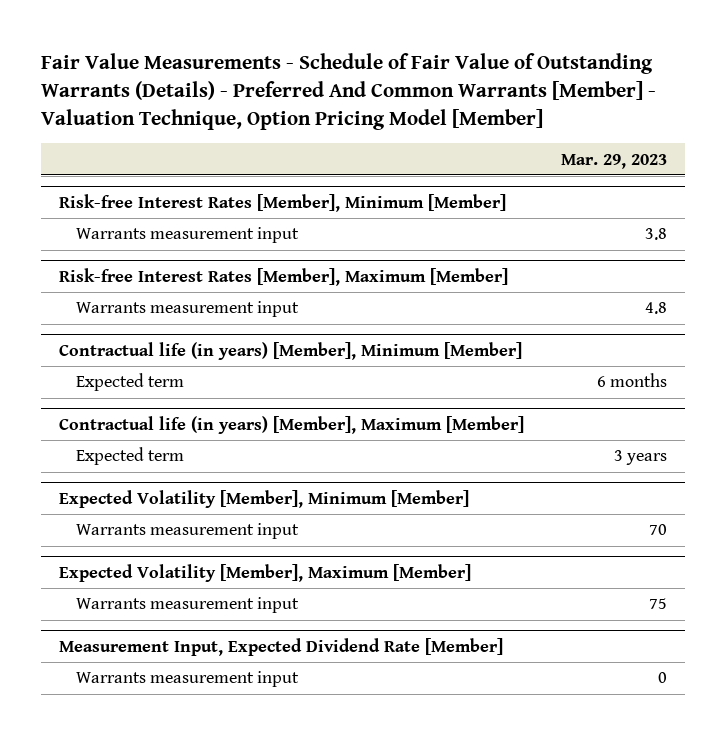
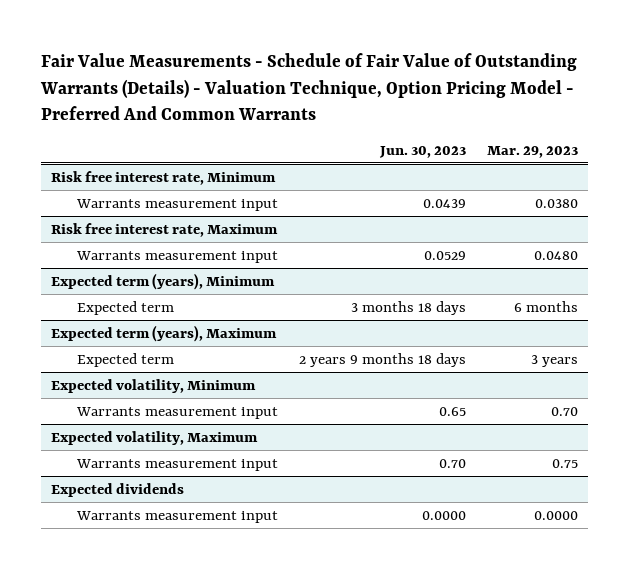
- Fair Value Measurements - Schedule of Fair Value of Outstanding Warrants (Details) - Preferred And Common Warrants [Member] - Valuation Technique, Option Pricing Model [Member]
+ Fair Value Measurements - Schedule of Fair Value of Outstanding Warrants (Details) - Valuation Technique, Option Pricing Model - Preferred And Common Warrants
- | Mar. 29, 2023
+ | Jun. 30, 2023 | Mar. 29, 2023
- Risk-free Interest Rates [Member], Minimum [Member]
- Warrants measurement input | 3.8
- Risk-free Interest Rates [Member], Maximum [Member]
- Warrants measurement input | 4.8
- Contractual life (in years) [Member], Minimum [Member]
+ Risk free interest rate, Minimum
+ Warrants measurement input | 0.0439 | 0.0380
+ Risk free interest rate, Maximum
+ Warrants measurement input | 0.0529 | 0.0480
+ Expected term (years), Minimum
- Contractual life (in years) [Member], Maximum [Member]
+ Expected term (years), Maximum
- Expected Volatility [Member], Minimum [Member]
- Warrants measurement input | 70
- Expected Volatility [Member], Maximum [Member]
- Warrants measurement input | 75
- Measurement Input, Expected Dividend Rate [Member]
- Warrants measurement input | 0
+ Expected volatility, Minimum
+ Warrants measurement input | 0.65 | 0.70
+ Expected volatility, Maximum
+ Warrants measurement input | 0.70 | 0.75
+ Expected dividends
+ Warrants measurement input | 0.0000 | 0.0000

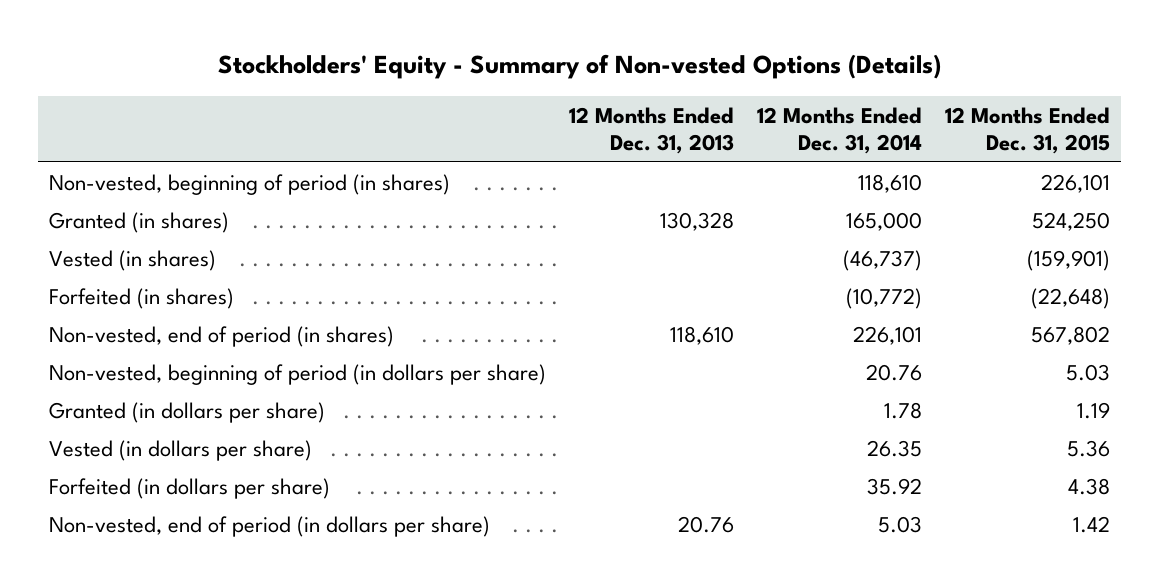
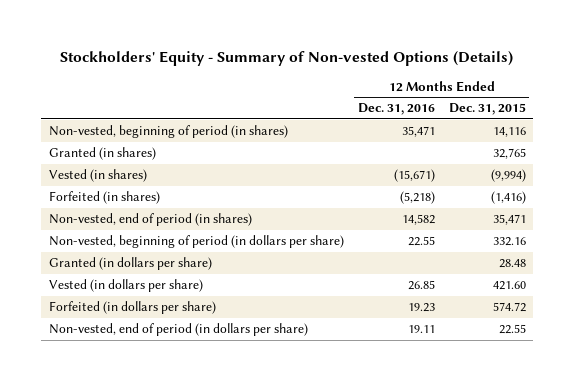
- | 12 Months Ended Dec. 31, 2013 | 12 Months Ended Dec. 31, 2014 | 12 Months Ended Dec. 31, 2015
+ | 12 Months Ended Dec. 31, 2016 | 12 Months Ended Dec. 31, 2015
- Non-vested, beginning of period (in shares) | | 118,610 | 226,101
- Granted (in shares) | 130,328 | 165,000 | 524,250
- Vested (in shares) | | (46,737) | (159,901)
- Forfeited (in shares) | | (10,772) | (22,648)
- Non-vested, end of period (in shares) | 118,610 | 226,101 | 567,802
- Non-vested, beginning of period (in dollars per share) | | 20.76 | 5.03
- Granted (in dollars per share) | | 1.78 | 1.19
- Vested (in dollars per share) | | 26.35 | 5.36
- Forfeited (in dollars per share) | | 35.92 | 4.38
- Non-vested, end of period (in dollars per share) | 20.76 | 5.03 | 1.42
+ Non-vested, beginning of period (in shares) | 35,471 | 14,116
+ Granted (in shares) | | 32,765
+ Vested (in shares) | (15,671) | (9,994)
+ Forfeited (in shares) | (5,218) | (1,416)
+ Non-vested, end of period (in shares) | 14,582 | 35,471
+ Non-vested, beginning of period (in dollars per share) | 22.55 | 332.16
+ Granted (in dollars per share) | | 28.48
+ Vested (in dollars per share) | 26.85 | 421.60
+ Forfeited (in dollars per share) | 19.23 | 574.72
+ Non-vested, end of period (in dollars per share) | 19.11 | 22.55

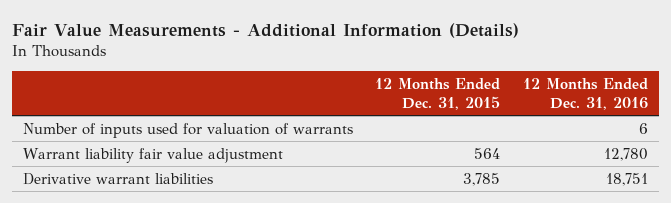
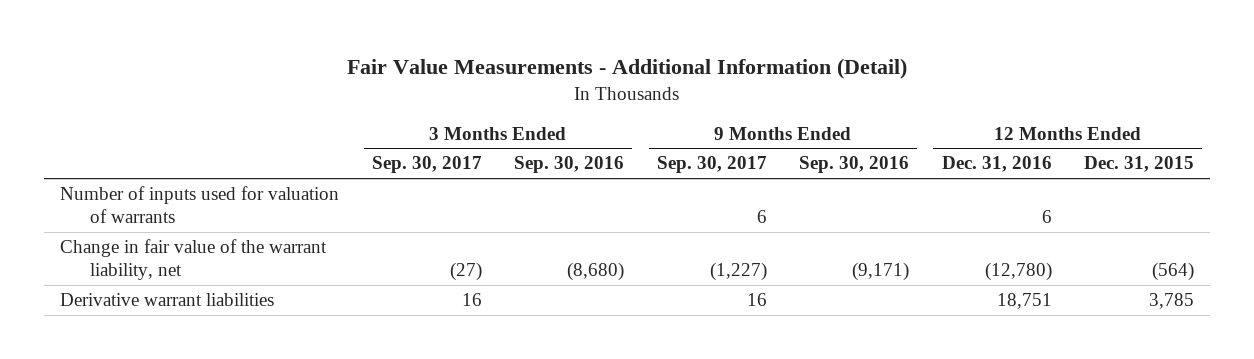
- Fair Value Measurements - Additional Information (Details)
+ Fair Value Measurements - Additional Information (Detail)
- | 12 Months Ended Dec. 31, 2015 | 12 Months Ended Dec. 31, 2016
+ | 3 Months Ended Sep. 30, 2017 | 3 Months Ended Sep. 30, 2016 | 9 Months Ended Sep. 30, 2017 | 9 Months Ended Sep. 30, 2016 | 12 Months Ended Dec. 31, 2016 | 12 Months Ended Dec. 31, 2015
- Warrant liability fair value adjustment | 564 | 12,780
+ Change in fair value of the warrant liability, net | (27) | (8,680) | (1,227) | (9,171) | (12,780) | (564)

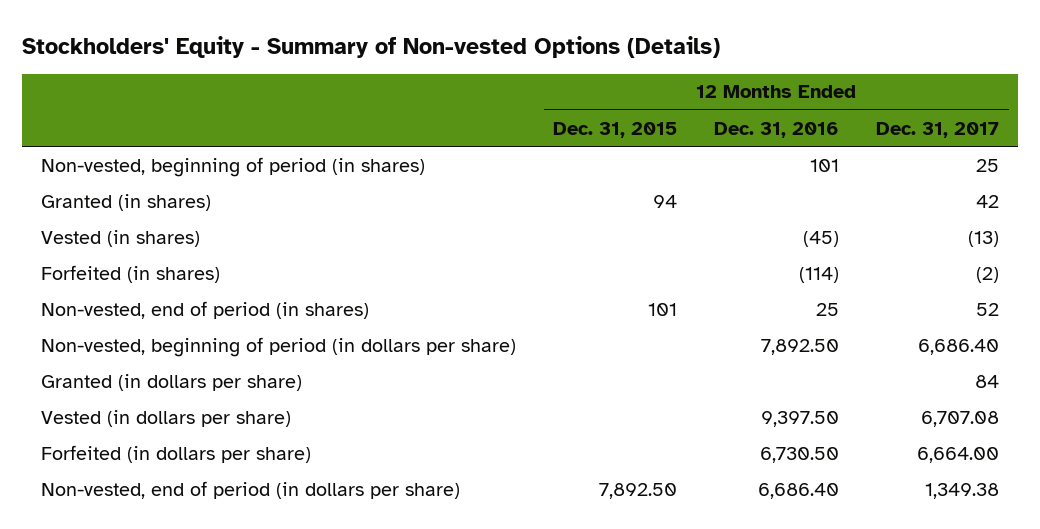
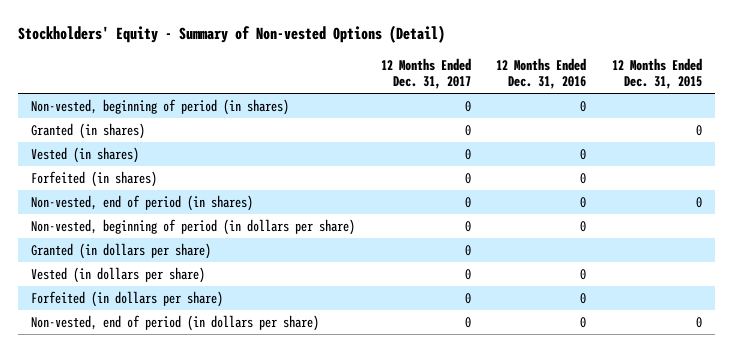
- Stockholders' Equity - Summary of Non-vested Options (Details)
+ Stockholders' Equity - Summary of Non-vested Options (Detail)
- | 12 Months Ended Dec. 31, 2015 | 12 Months Ended Dec. 31, 2016 | 12 Months Ended Dec. 31, 2017
+ | 12 Months Ended Dec. 31, 2017 | 12 Months Ended Dec. 31, 2016 | 12 Months Ended Dec. 31, 2015
- Non-vested, beginning of period (in shares) | | 101 | 25
- Granted (in shares) | 94 | | 42
- Vested (in shares) | | (45) | (13)
- Forfeited (in shares) | | (114) | (2)
- Non-vested, end of period (in shares) | 101 | 25 | 52
- Non-vested, beginning of period (in dollars per share) | | 7,892.50 | 6,686.40
- Granted (in dollars per share) | | | 84
- Vested (in dollars per share) | | 9,397.50 | 6,707.08
- Forfeited (in dollars per share) | | 6,730.50 | 6,664.00
- Non-vested, end of period (in dollars per share) | 7,892.50 | 6,686.40 | 1,349.38
+ Non-vested, beginning of period (in shares) | 0 | 0 |
+ Granted (in shares) | 0 | | 0
+ Vested (in shares) | 0 | 0 |
+ Forfeited (in shares) | 0 | 0 |
+ Non-vested, end of period (in shares) | 0 | 0 | 0
+ Non-vested, beginning of period (in dollars per share) | 0 | 0 |
+ Granted (in dollars per share) | 0 | |
+ Vested (in dollars per share) | 0 | 0 |
+ Forfeited (in dollars per share) | 0 | 0 |
+ Non-vested, end of period (in dollars per share) | 0 | 0 | 0

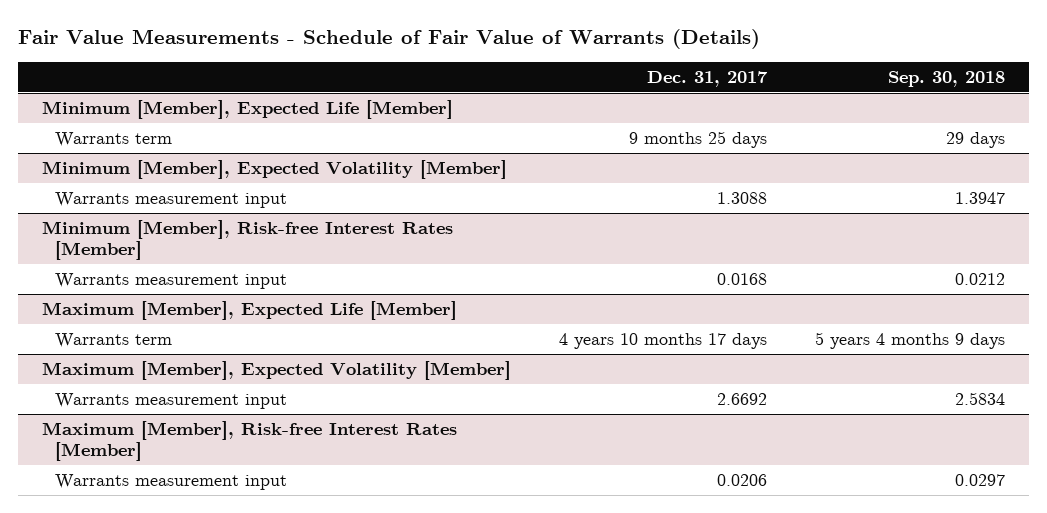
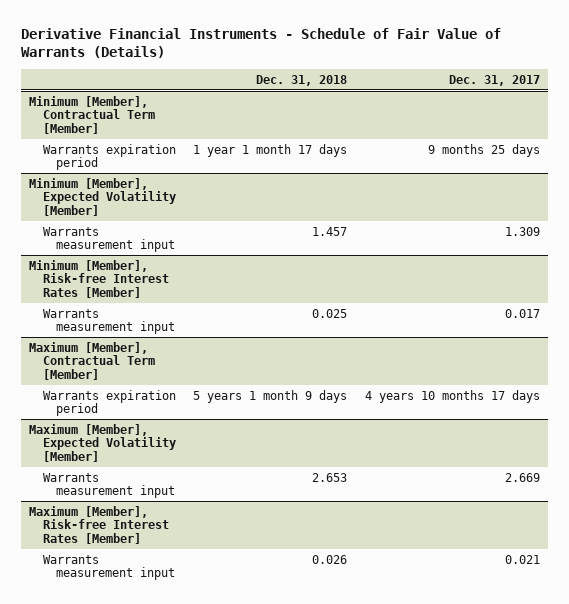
- Fair Value Measurements - Schedule of Fair Value of Warrants (Details)
+ Derivative Financial Instruments - Schedule of Fair Value of Warrants (Details)
- | Dec. 31, 2017 | Sep. 30, 2018
+ | Dec. 31, 2018 | Dec. 31, 2017
- Minimum [Member], Expected Life [Member]
- Warrants term | 9 months 25 days | 29 days
+ Minimum [Member], Contractual Term [Member]
+ Warrants expiration period | 1 year 1 month 17 days | 9 months 25 days
@ Minimum [Member], Expected Volatility [Member]
- Warrants measurement input | 1.3088 | 1.3947
+ Warrants measurement input | 1.457 | 1.309
@ Minimum [Member], Risk-free Interest Rates [Member]
- Warrants measurement input | 0.0168 | 0.0212
- Maximum [Member], Expected Life [Member]
- Warrants term | 4 years 10 months 17 days | 5 years 4 months 9 days
@ Minimum [Member], Risk-free Interest Rates [Member]
+ Warrants measurement input | 0.025 | 0.017
+ Maximum [Member], Contractual Term [Member]
+ Warrants expiration period | 5 years 1 month 9 days | 4 years 10 months 17 days
@ Maximum [Member], Expected Volatility [Member]
- Warrants measurement input | 2.6692 | 2.5834
+ Warrants measurement input | 2.653 | 2.669
@ Maximum [Member], Risk-free Interest Rates [Member]
- Warrants measurement input | 0.0206 | 0.0297
+ Warrants measurement input | 0.026 | 0.021

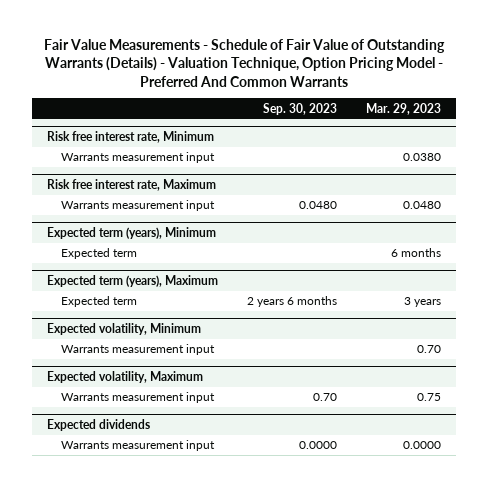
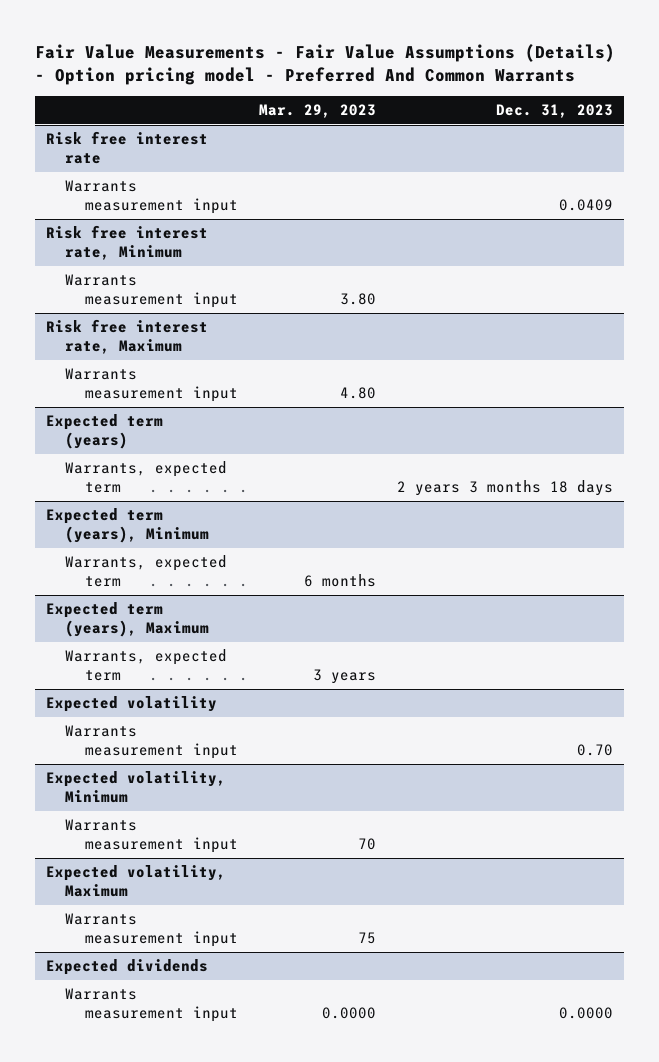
- Fair Value Measurements - Schedule of Fair Value of Outstanding Warrants (Details) - Valuation Technique, Option Pricing Model - Preferred And Common Warrants
+ Fair Value Measurements - Fair Value Assumptions (Details) - Option pricing model - Preferred And Common Warrants
- | Sep. 30, 2023 | Mar. 29, 2023
+ | Mar. 29, 2023 | Dec. 31, 2023
+ Risk free interest rate
+ Warrants measurement input | | 0.0409
@ Risk free interest rate, Minimum
- Warrants measurement input | | 0.0380
+ Warrants measurement input | 3.80 |
@ Risk free interest rate, Maximum
- Warrants measurement input | 0.0480 | 0.0480
+ Warrants measurement input | 4.80 |
+ Expected term (years)
+ Warrants, expected term | | 2 years 3 months 18 days
@ Expected term (years), Minimum
- Expected term | | 6 months
+ Warrants, expected term | 6 months |
@ Expected term (years), Maximum
- Expected term | 2 years 6 months | 3 years
+ Warrants, expected term | 3 years |
+ Expected volatility
+ Warrants measurement input | | 0.70
@ Expected volatility, Minimum
- Warrants measurement input | | 0.70
+ Warrants measurement input | 70 |
@ Expected volatility, Maximum
- Warrants measurement input | 0.70 | 0.75
+ Warrants measurement input | 75 |

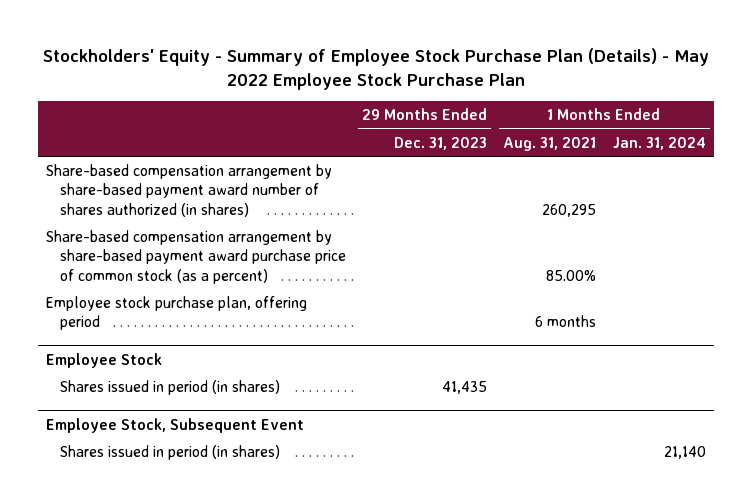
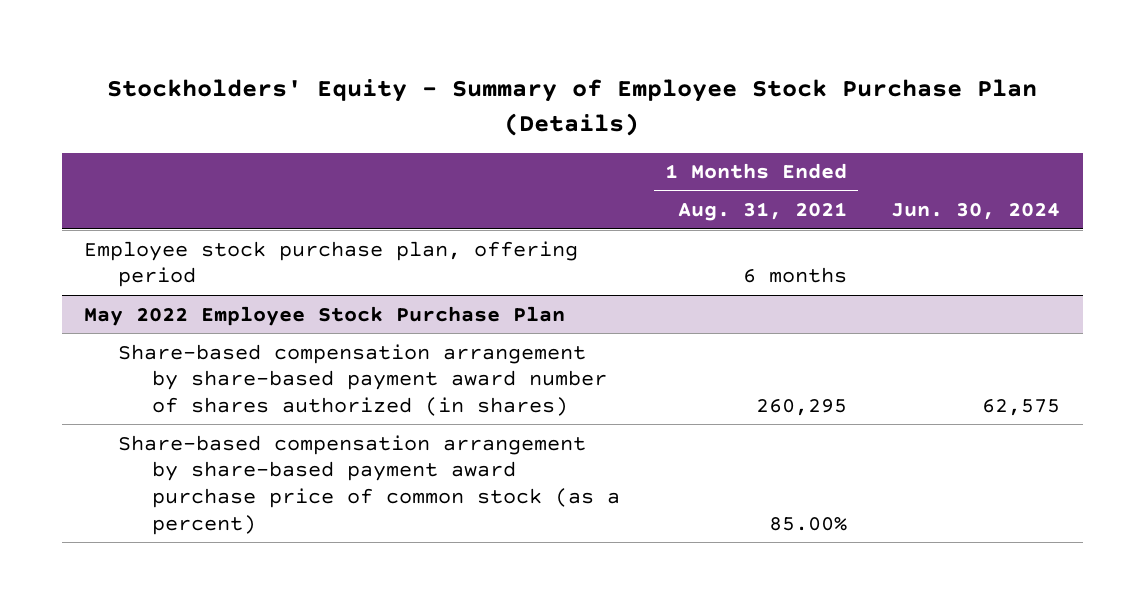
- Stockholders' Equity - Summary of Employee Stock Purchase Plan (Details) - May 2022 Employee Stock Purchase Plan
+ Stockholders' Equity - Summary of Employee Stock Purchase Plan (Details)
- | 29 Months Ended Dec. 31, 2023 | 1 Months Ended Aug. 31, 2021 | 1 Months Ended Jan. 31, 2024
+ | 1 Months Ended Aug. 31, 2021 | Jun. 30, 2024
moved up: Employee stock purchase plan, offering period | 6 months |
+ May 2022 Employee Stock Purchase Plan
- Employee Stock
- Shares issued in period (in shares) | 41,435 | |
- Employee Stock, Subsequent Event
- Shares issued in period (in shares) | | | 21,140

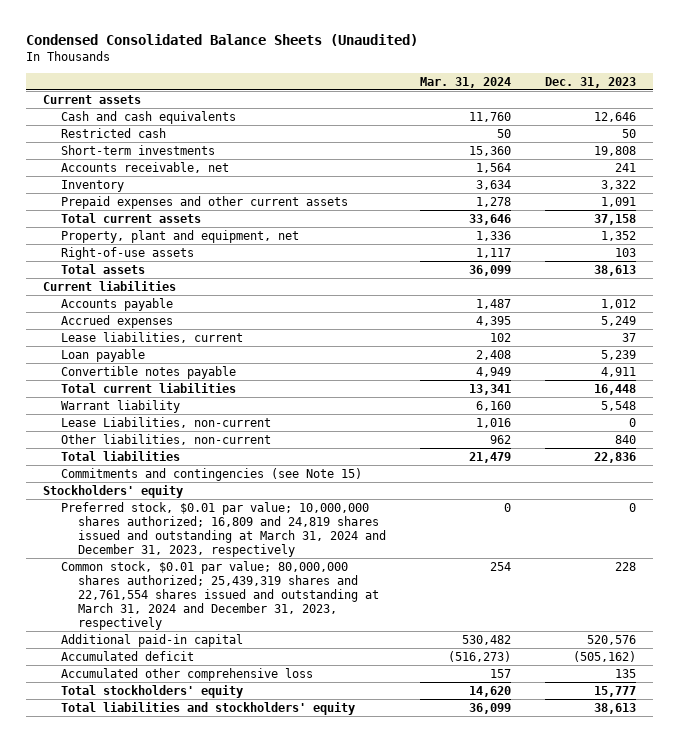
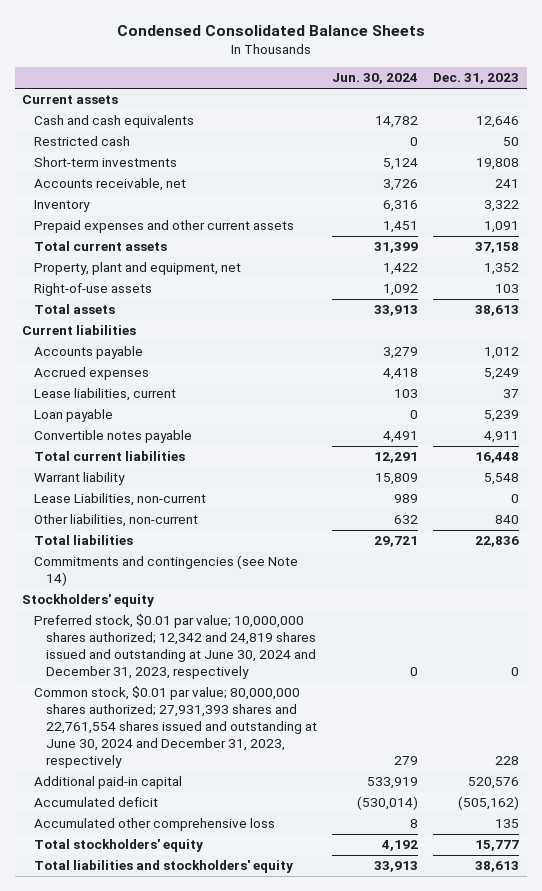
- Condensed Consolidated Balance Sheets (Unaudited)
+ Condensed Consolidated Balance Sheets
- | Mar. 31, 2024 | Dec. 31, 2023
+ | Jun. 30, 2024 | Dec. 31, 2023
- Commitments and contingencies (see Note 15)
+ Commitments and contingencies (see Note 14)
- Preferred stock, $0.01 par value; 10,000,000 shares authorized; 16,809 and 24,819 shares issued and outstanding at March 31, 2024 and December 31, 2023, respectively | 0 | 0
- Common stock, $0.01 par value; 80,000,000 shares authorized; 25,439,319 shares and 22,761,554 shares issued and outstanding at March 31, 2024 and December 31, 2023, respectively | 254 | 228
+ Preferred stock, $0.01 par value; 10,000,000 shares authorized; 12,342 and 24,819 shares issued and outstanding at June 30, 2024 and December 31, 2023, respectively | 0 | 0
+ Common stock, $0.01 par value; 80,000,000 shares authorized; 27,931,393 shares and 22,761,554 shares issued and outstanding at June 30, 2024 and December 31, 2023, respectively | 279 | 228

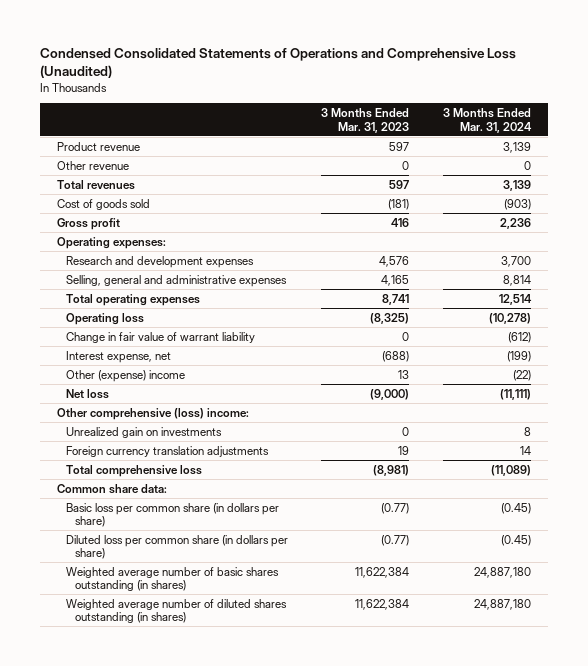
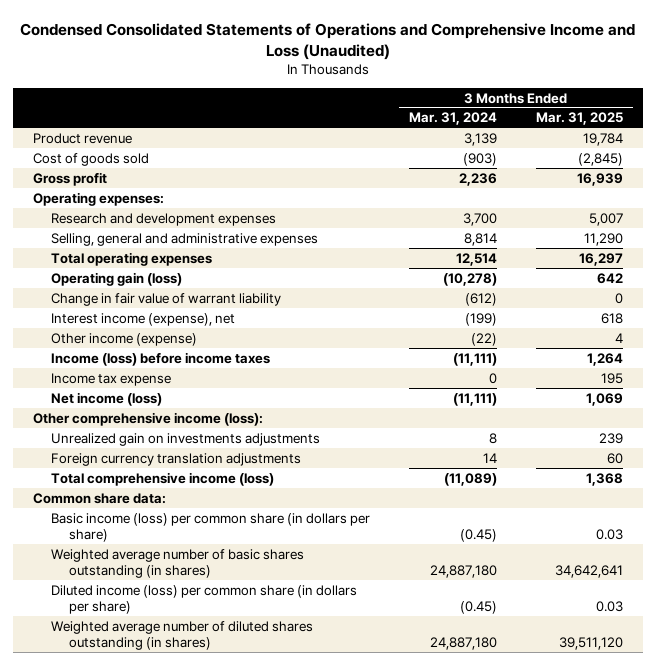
- Condensed Consolidated Statements of Operations and Comprehensive Loss (Unaudited)
+ Condensed Consolidated Statements of Operations and Comprehensive Income and Loss (Unaudited)
- | 3 Months Ended Mar. 31, 2023 | 3 Months Ended Mar. 31, 2024
+ | 3 Months Ended Mar. 31, 2024 | 3 Months Ended Mar. 31, 2025
- Other revenue | 0 | 0
- Total revenues | 597 | 3,139
- Operating loss | (8,325) | (10,278)
+ Operating gain (loss) | (10,278) | 642
- Interest expense, net | (688) | (199)
- Other (expense) income | 13 | (22)
- Net loss | (9,000) | (11,111)
- Other comprehensive (loss) income:
- Unrealized gain on investments | 0 | 8
+ Interest income (expense), net | (199) | 618
+ Other income (expense) | (22) | 4
+ Income (loss) before income taxes | (11,111) | 1,264
+ Income tax expense | 0 | 195
+ Net income (loss) | (11,111) | 1,069
+ Other comprehensive income (loss):
+ Unrealized gain on investments adjustments | 8 | 239
- Total comprehensive loss | (8,981) | (11,089)
+ Total comprehensive income (loss) | (11,089) | 1,368
- Basic loss per common share (in dollars per share) | (0.77) | (0.45)
- Diluted loss per common share (in dollars per share) | (0.77) | (0.45)
+ Basic income (loss) per common share (in dollars per share) | (0.45) | 0.03
+ Diluted income (loss) per common share (in dollars per share) | (0.45) | 0.03

